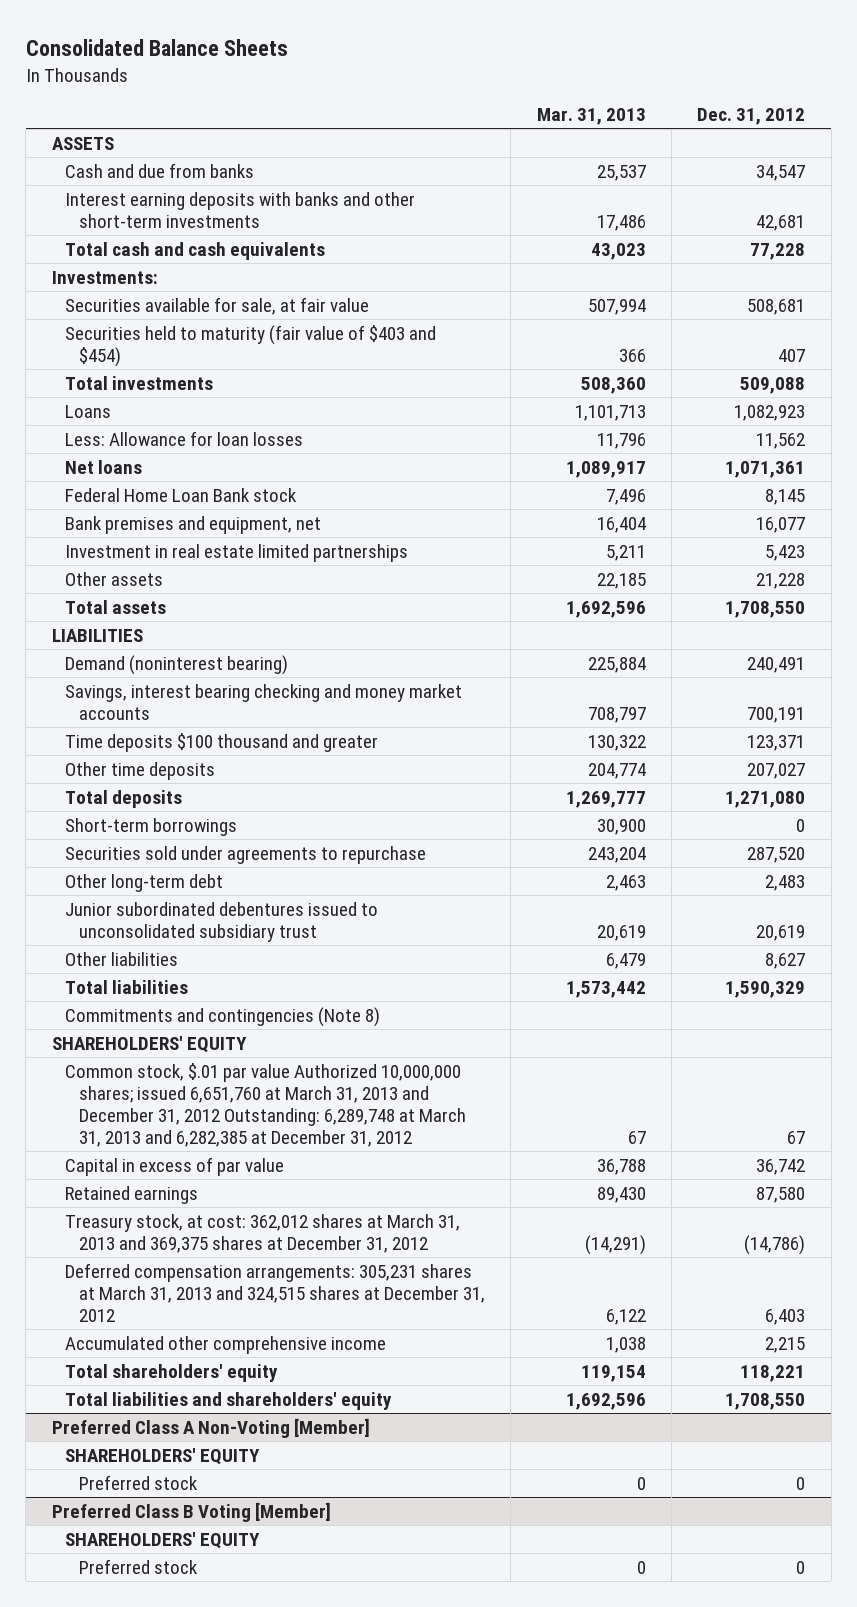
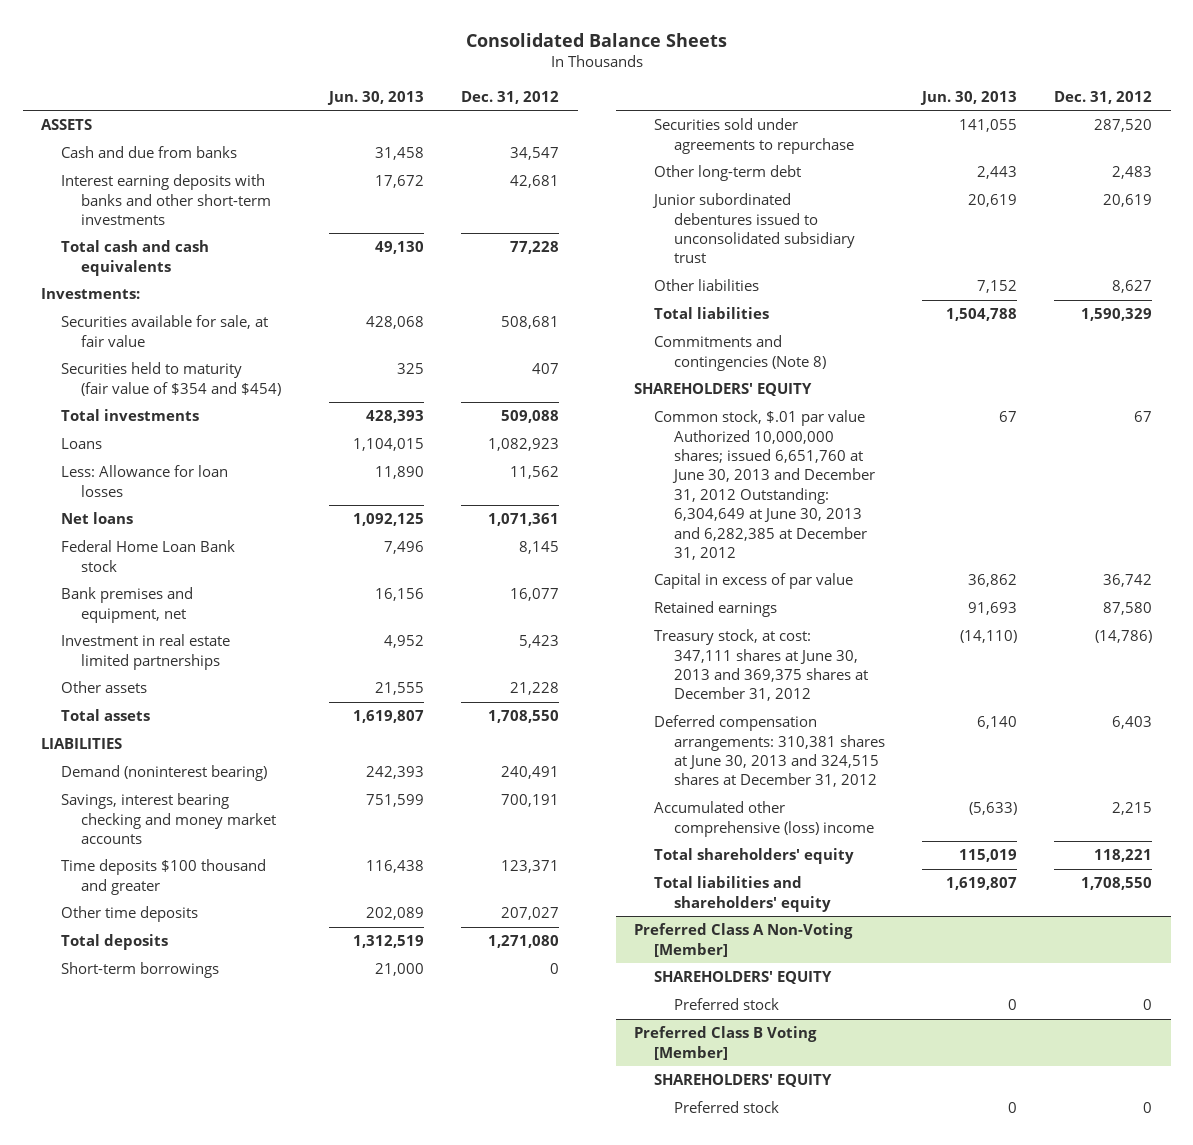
- | Mar. 31, 2013 | Dec. 31, 2012
+ | Jun. 30, 2013 | Dec. 31, 2012
- Securities held to maturity (fair value of $403 and $454) | 366 | 407
+ Securities held to maturity (fair value of $354 and $454) | 325 | 407
- Common stock, $.01 par value Authorized 10,000,000 shares; issued 6,651,760 at March 31, 2013 and December 31, 2012 Outstanding: 6,289,748 at March 31, 2013 and 6,282,385 at December 31, 2012 | 67 | 67
+ Common stock, $.01 par value Authorized 10,000,000 shares; issued 6,651,760 at June 30, 2013 and December 31, 2012 Outstanding: 6,304,649 at June 30, 2013 and 6,282,385 at December 31, 2012 | 67 | 67
- Treasury stock, at cost: 362,012 shares at March 31, 2013 and 369,375 shares at December 31, 2012 | (14,291) | (14,786)
- Deferred compensation arrangements: 305,231 shares at March 31, 2013 and 324,515 shares at December 31, 2012 | 6,122 | 6,403
- Accumulated other comprehensive income | 1,038 | 2,215
+ Treasury stock, at cost: 347,111 shares at June 30, 2013 and 369,375 shares at December 31, 2012 | (14,110) | (14,786)
+ Deferred compensation arrangements: 310,381 shares at June 30, 2013 and 324,515 shares at December 31, 2012 | 6,140 | 6,403
+ Accumulated other comprehensive (loss) income | (5,633) | 2,215

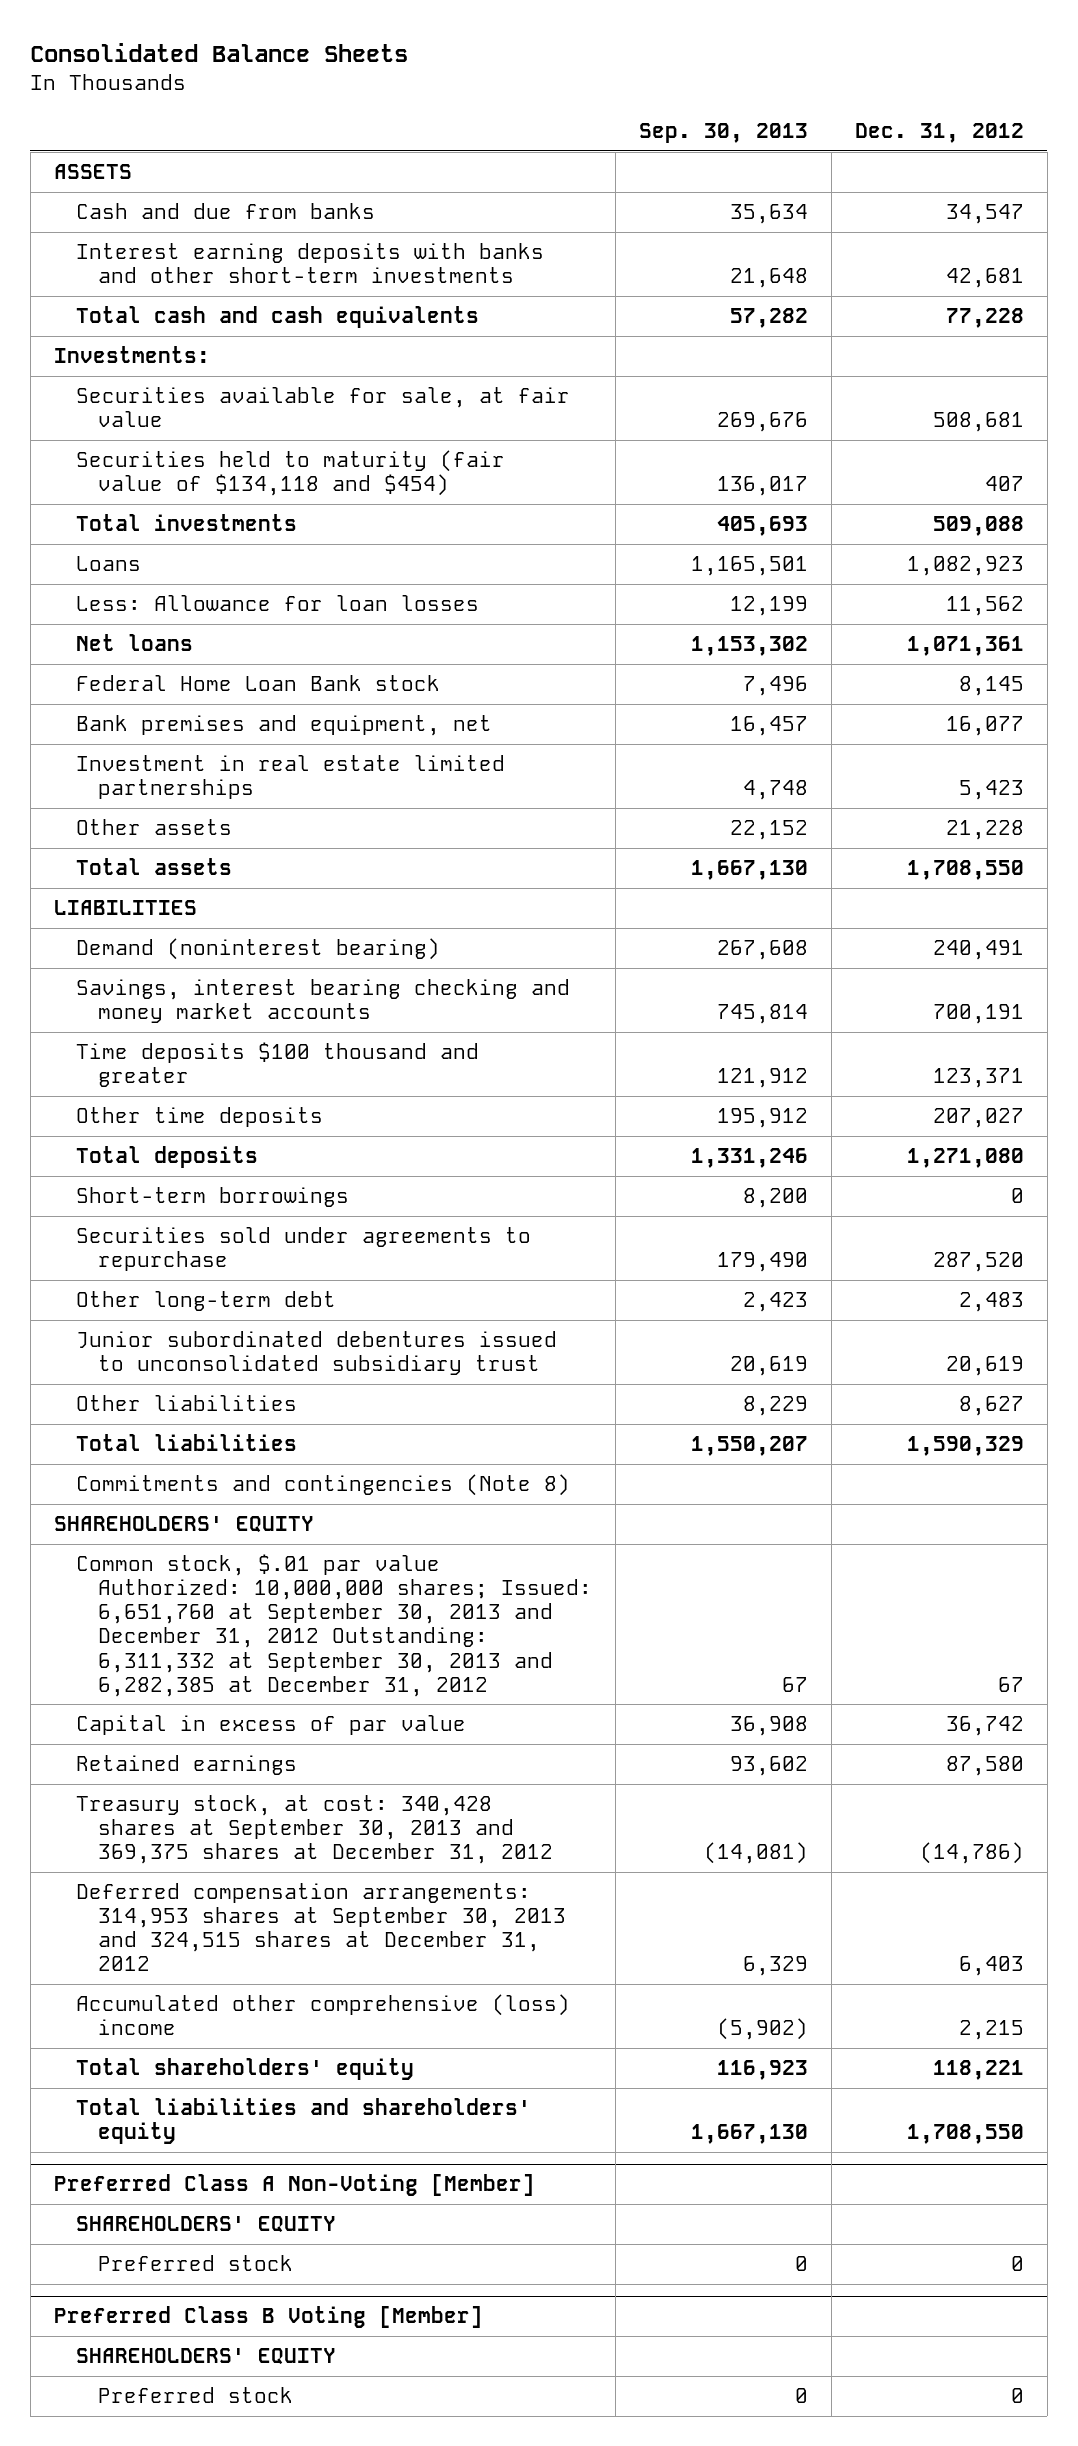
- | Jun. 30, 2013 | Dec. 31, 2012
+ | Sep. 30, 2013 | Dec. 31, 2012
- Securities held to maturity (fair value of $354 and $454) | 325 | 407
+ Securities held to maturity (fair value of $134,118 and $454) | 136,017 | 407
- Common stock, $.01 par value Authorized 10,000,000 shares; issued 6,651,760 at June 30, 2013 and December 31, 2012 Outstanding: 6,304,649 at June 30, 2013 and 6,282,385 at December 31, 2012 | 67 | 67
+ Common stock, $.01 par value Authorized: 10,000,000 shares; Issued: 6,651,760 at September 30, 2013 and December 31, 2012 Outstanding: 6,311,332 at September 30, 2013 and 6,282,385 at December 31, 2012 | 67 | 67
- Treasury stock, at cost: 347,111 shares at June 30, 2013 and 369,375 shares at December 31, 2012 | (14,110) | (14,786)
- Deferred compensation arrangements: 310,381 shares at June 30, 2013 and 324,515 shares at December 31, 2012 | 6,140 | 6,403
+ Treasury stock, at cost: 340,428 shares at September 30, 2013 and 369,375 shares at December 31, 2012 | (14,081) | (14,786)
+ Deferred compensation arrangements: 314,953 shares at September 30, 2013 and 324,515 shares at December 31, 2012 | 6,329 | 6,403

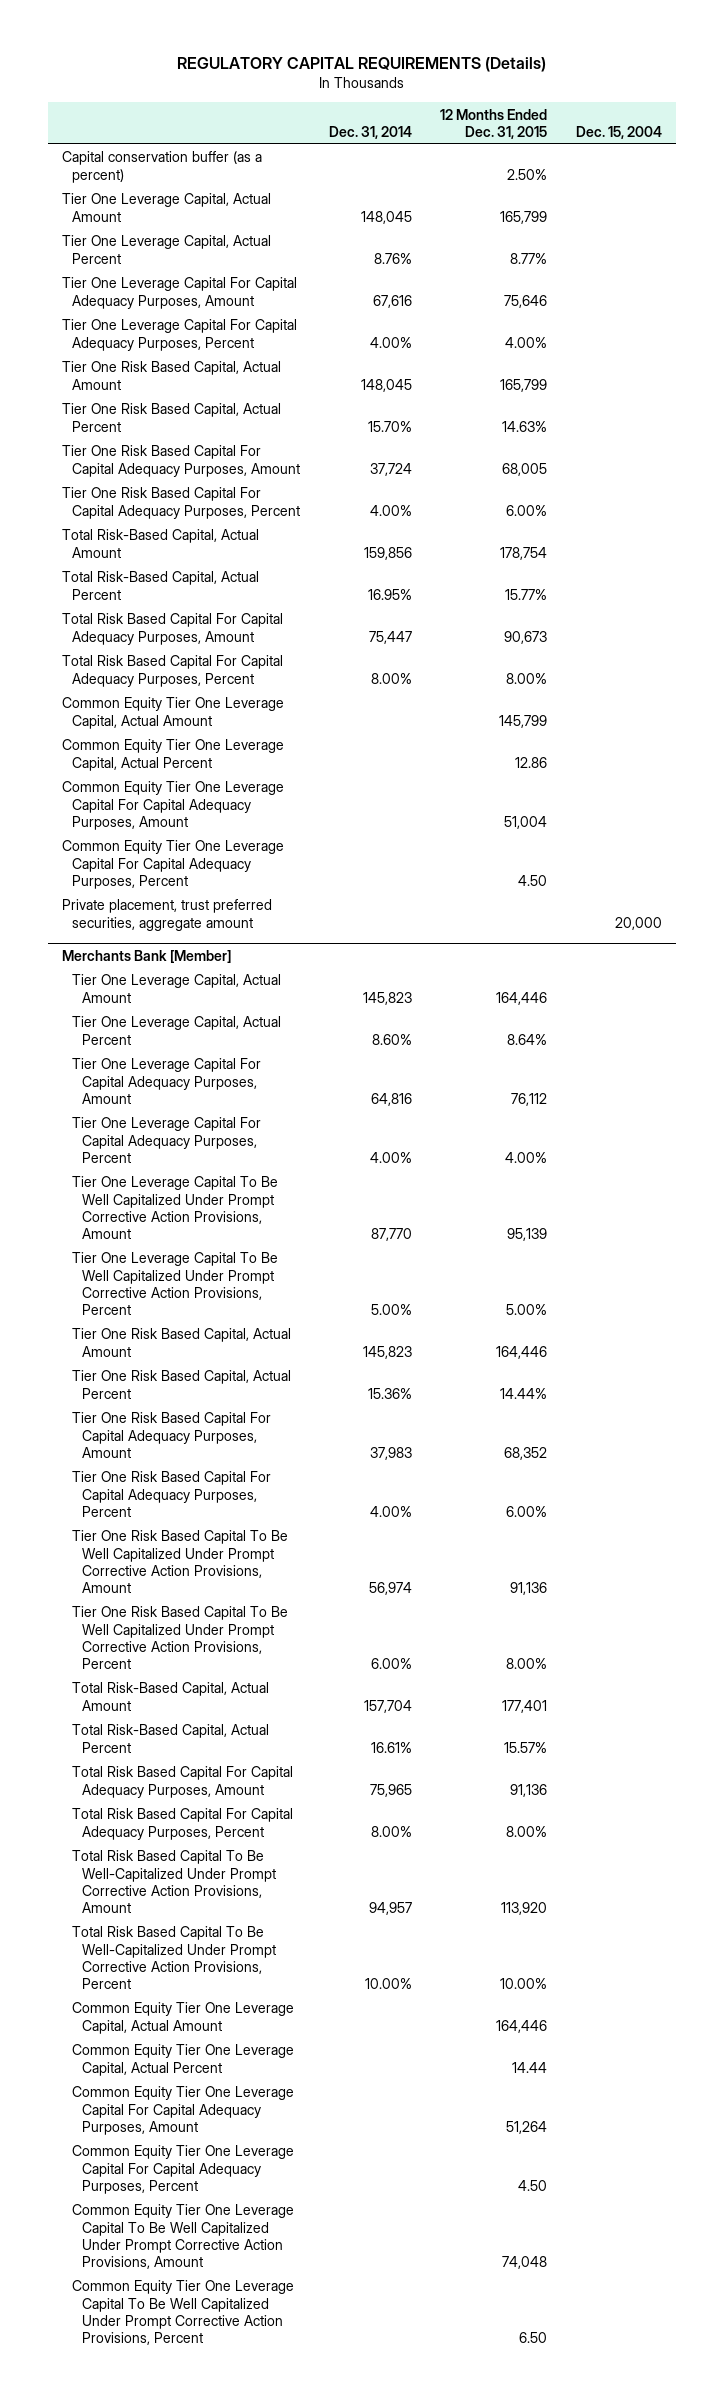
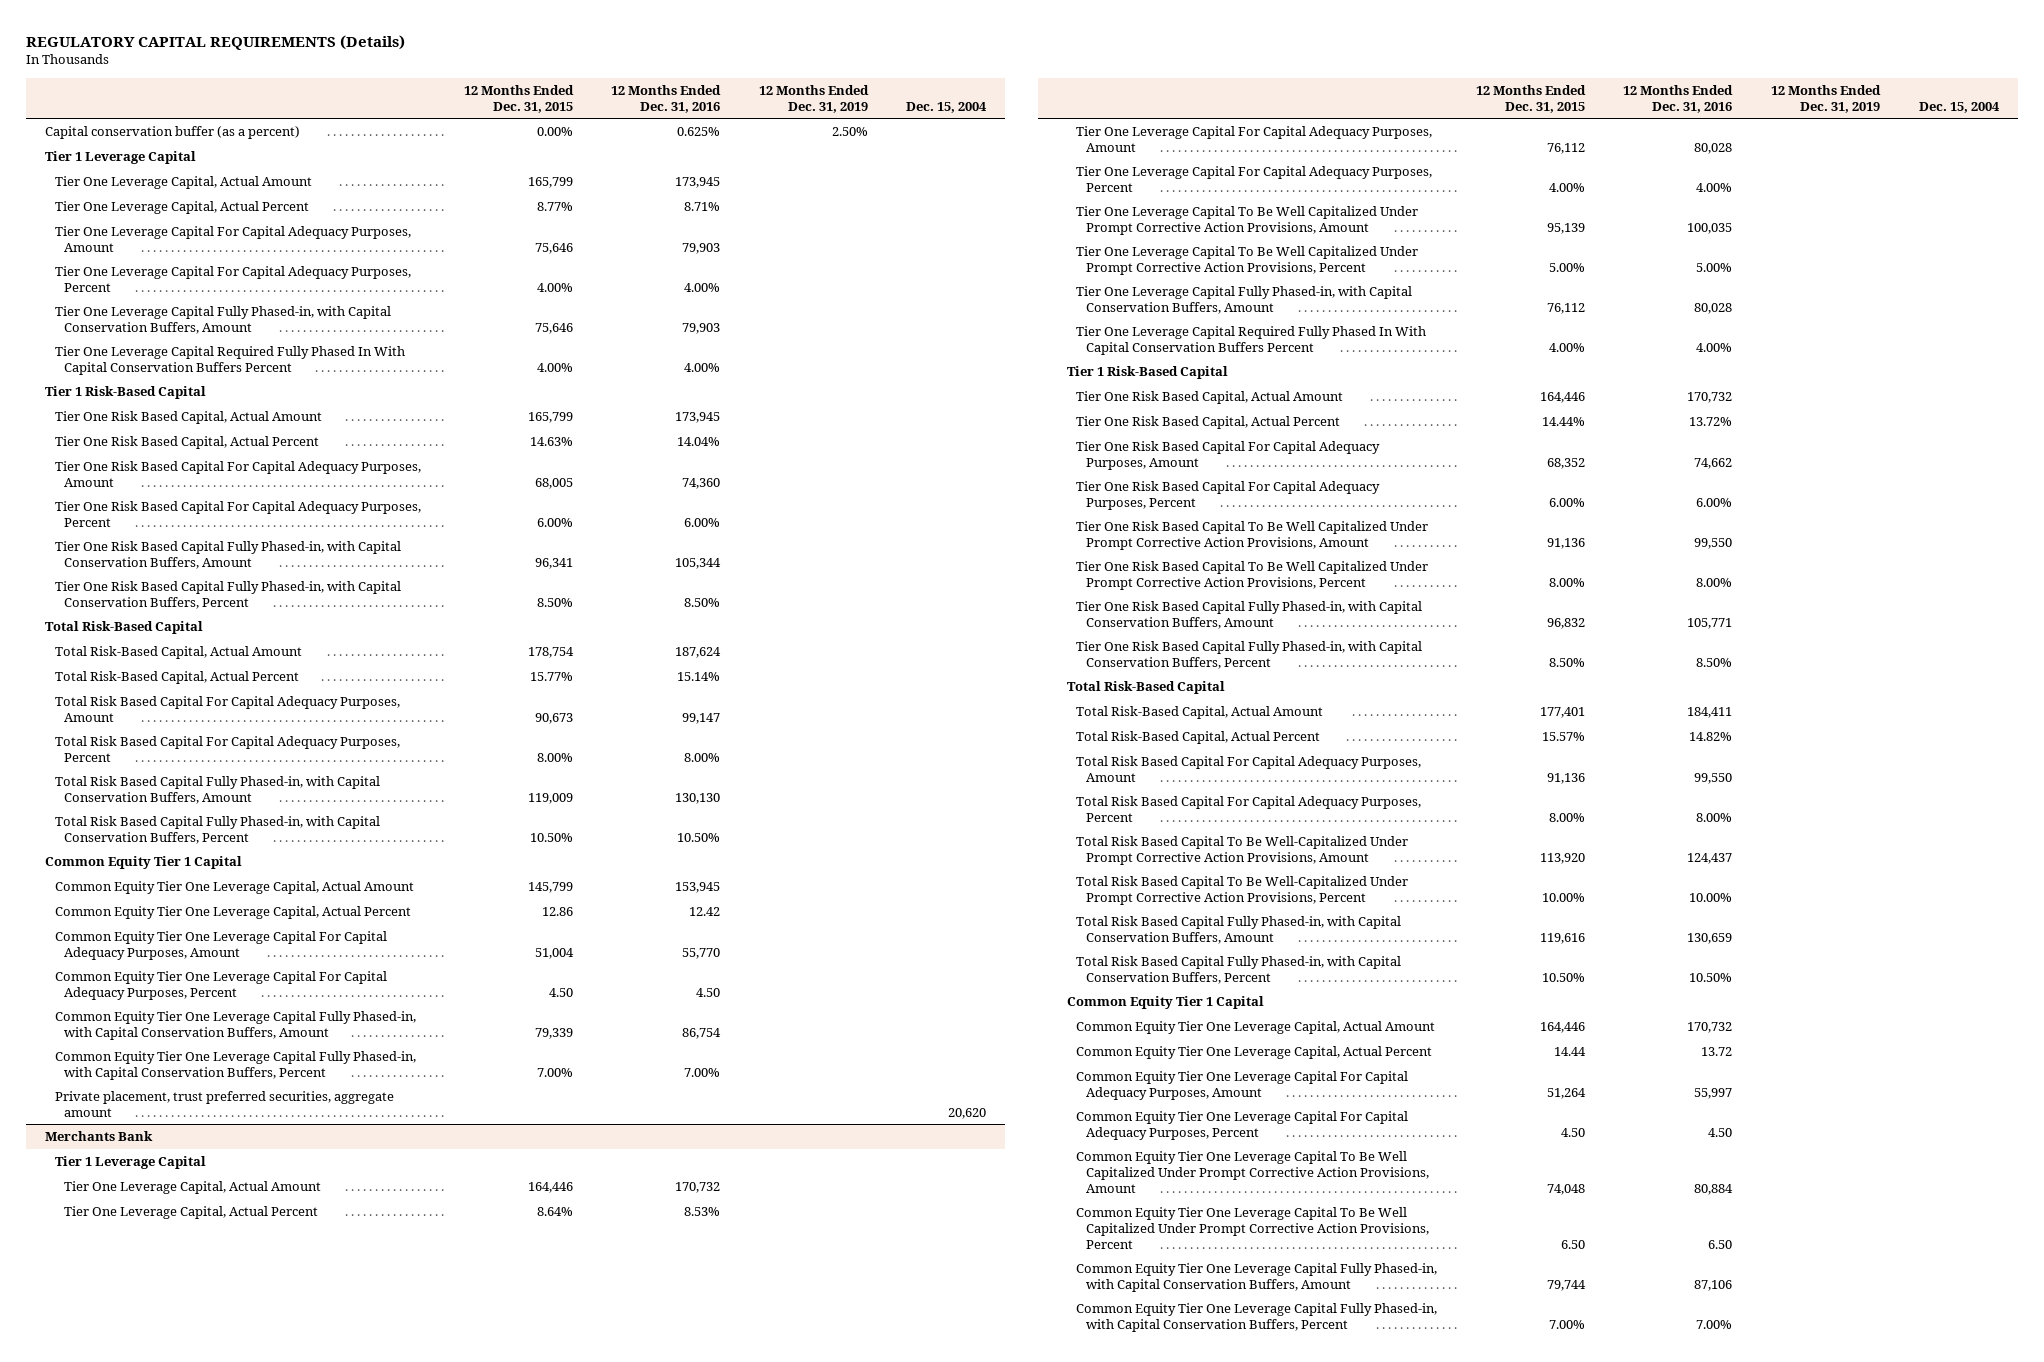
- | Dec. 31, 2014 | 12 Months Ended Dec. 31, 2015 | Dec. 15, 2004
+ | 12 Months Ended Dec. 31, 2015 | 12 Months Ended Dec. 31, 2016 | 12 Months Ended Dec. 31, 2019 | Dec. 15, 2004
- Capital conservation buffer (as a percent) | | 2.50% |
+ Capital conservation buffer (as a percent) | 0.00% | 0.625% | 2.50% |
+ Tier 1 Leverage Capital
+ Tier One Leverage Capital Fully Phased-in, with Capital Conservation Buffers, Amount | 75,646 | 79,903 | |
+ Tier One Leverage Capital Required Fully Phased In With Capital Conservation Buffers Percent | 4.00% | 4.00% | |
+ Tier 1 Risk-Based Capital
+ Tier One Risk Based Capital Fully Phased-in, with Capital Conservation Buffers, Amount | 96,341 | 105,344 | |
+ Tier One Risk Based Capital Fully Phased-in, with Capital Conservation Buffers, Percent | 8.50% | 8.50% | |
+ Total Risk-Based Capital
+ Total Risk Based Capital Fully Phased-in, with Capital Conservation Buffers, Amount | 119,009 | 130,130 | |
+ Total Risk Based Capital Fully Phased-in, with Capital Conservation Buffers, Percent | 10.50% | 10.50% | |
+ Common Equity Tier 1 Capital
- Private placement, trust preferred securities, aggregate amount | | | 20,000
- Merchants Bank [Member]
+ Common Equity Tier One Leverage Capital Fully Phased-in, with Capital Conservation Buffers, Amount | 79,339 | 86,754 | |
+ Common Equity Tier One Leverage Capital Fully Phased-in, with Capital Conservation Buffers, Percent | 7.00% | 7.00% | |
+ Private placement, trust preferred securities, aggregate amount | | | | 20,620
+ Merchants Bank
+ Tier 1 Leverage Capital
+ Tier One Leverage Capital Fully Phased-in, with Capital Conservation Buffers, Amount | 76,112 | 80,028 | |
+ Tier One Leverage Capital Required Fully Phased In With Capital Conservation Buffers Percent | 4.00% | 4.00% | |
+ Tier 1 Risk-Based Capital
+ Tier One Risk Based Capital Fully Phased-in, with Capital Conservation Buffers, Amount | 96,832 | 105,771 | |
+ Tier One Risk Based Capital Fully Phased-in, with Capital Conservation Buffers, Percent | 8.50% | 8.50% | |
+ Total Risk-Based Capital
+ Total Risk Based Capital Fully Phased-in, with Capital Conservation Buffers, Amount | 119,616 | 130,659 | |
+ Total Risk Based Capital Fully Phased-in, with Capital Conservation Buffers, Percent | 10.50% | 10.50% | |
+ Common Equity Tier 1 Capital
+ Common Equity Tier One Leverage Capital Fully Phased-in, with Capital Conservation Buffers, Amount | 79,744 | 87,106 | |
+ Common Equity Tier One Leverage Capital Fully Phased-in, with Capital Conservation Buffers, Percent | 7.00% | 7.00% | |

